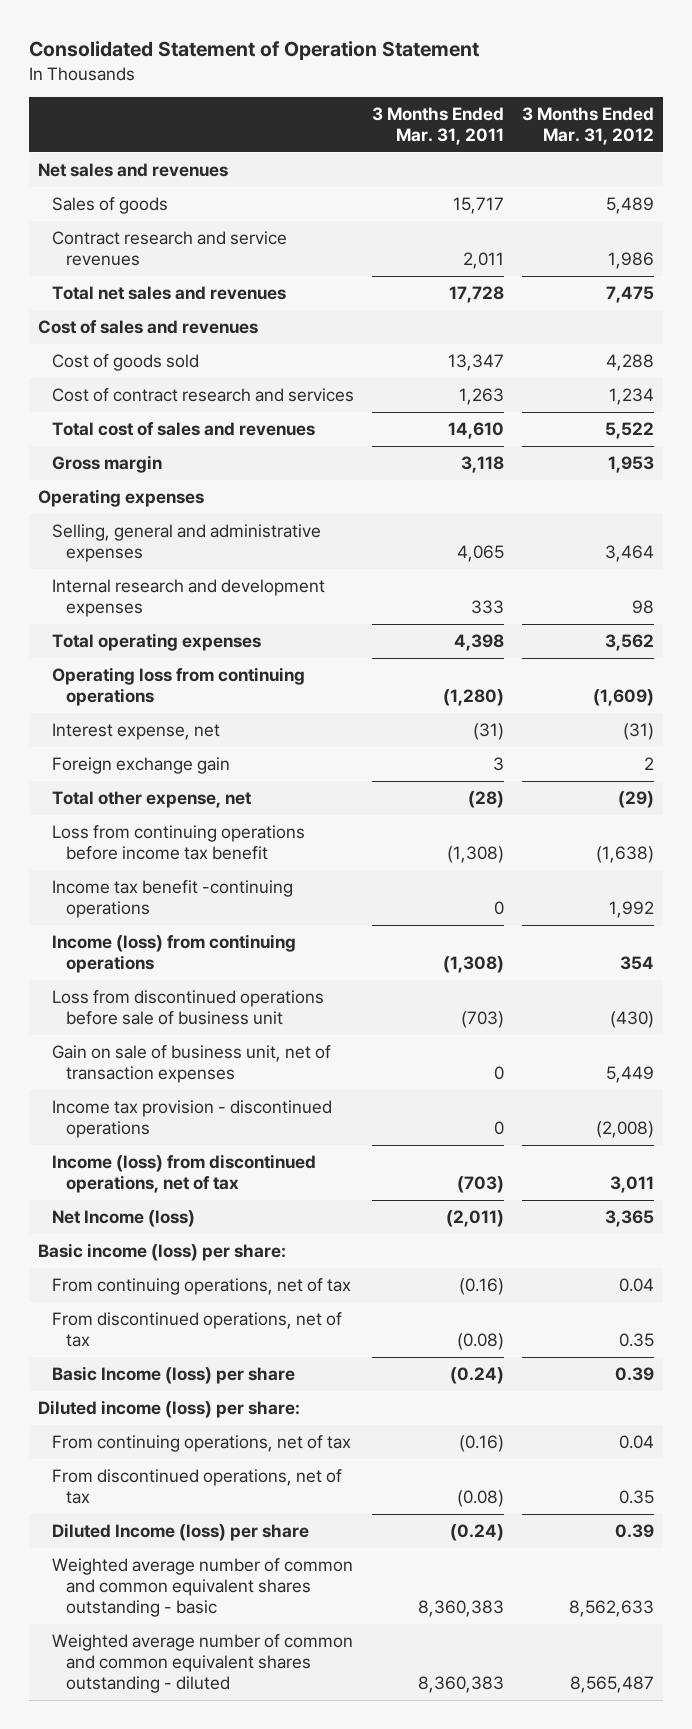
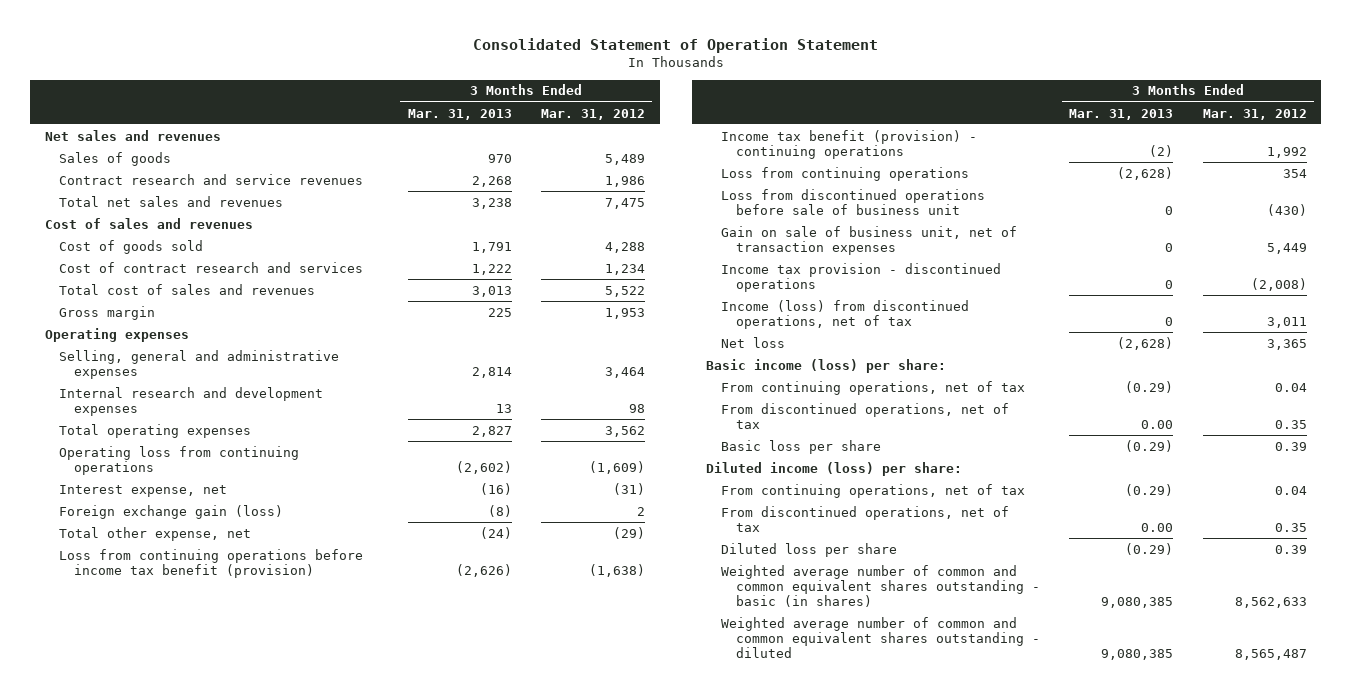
- | 3 Months Ended Mar. 31, 2011 | 3 Months Ended Mar. 31, 2012
+ | 3 Months Ended Mar. 31, 2013 | 3 Months Ended Mar. 31, 2012
- Foreign exchange gain | 3 | 2
+ Foreign exchange gain (loss) | (8) | 2
- Loss from continuing operations before income tax benefit | (1,308) | (1,638)
- Income tax benefit -continuing operations | 0 | 1,992
- Income (loss) from continuing operations | (1,308) | 354
+ Loss from continuing operations before income tax benefit (provision) | (2,626) | (1,638)
+ Income tax benefit (provision) - continuing operations | (2) | 1,992
+ Loss from continuing operations | (2,628) | 354
- Net Income (loss) | (2,011) | 3,365
+ Net loss | (2,628) | 3,365
- Basic Income (loss) per share | (0.24) | 0.39
+ Basic loss per share | (0.29) | 0.39
- Diluted Income (loss) per share | (0.24) | 0.39
- Weighted average number of common and common equivalent shares outstanding - basic | 8,360,383 | 8,562,633
+ Diluted loss per share | (0.29) | 0.39
+ Weighted average number of common and common equivalent shares outstanding - basic (in shares) | 9,080,385 | 8,562,633

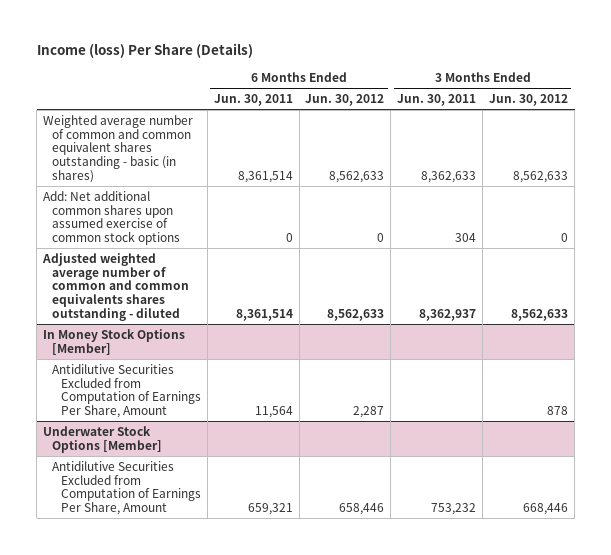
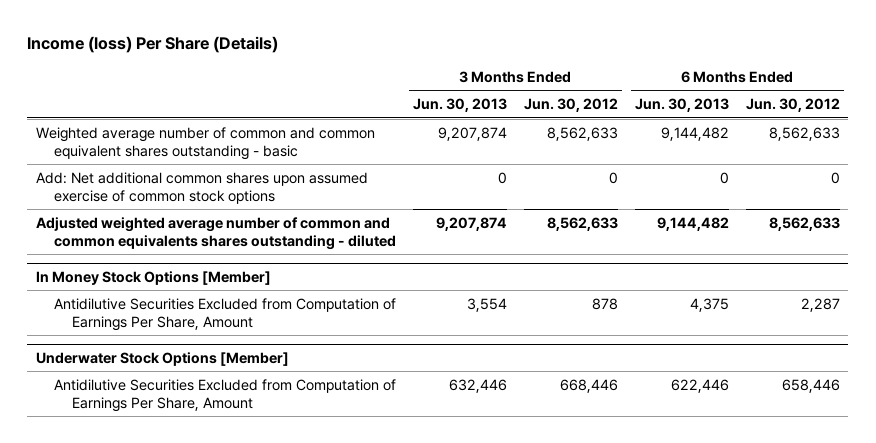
- | 6 Months Ended Jun. 30, 2011 | 6 Months Ended Jun. 30, 2012 | 3 Months Ended Jun. 30, 2011 | 3 Months Ended Jun. 30, 2012
+ | 3 Months Ended Jun. 30, 2013 | 3 Months Ended Jun. 30, 2012 | 6 Months Ended Jun. 30, 2013 | 6 Months Ended Jun. 30, 2012
- Weighted average number of common and common equivalent shares outstanding - basic (in shares) | 8,361,514 | 8,562,633 | 8,362,633 | 8,562,633
+ Weighted average number of common and common equivalent shares outstanding - basic | 9,207,874 | 8,562,633 | 9,144,482 | 8,562,633

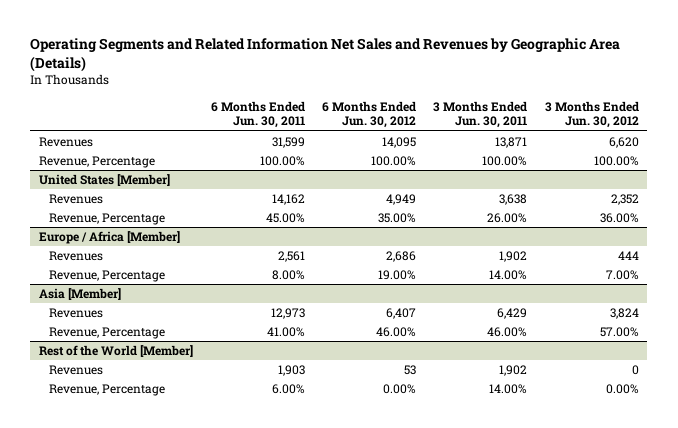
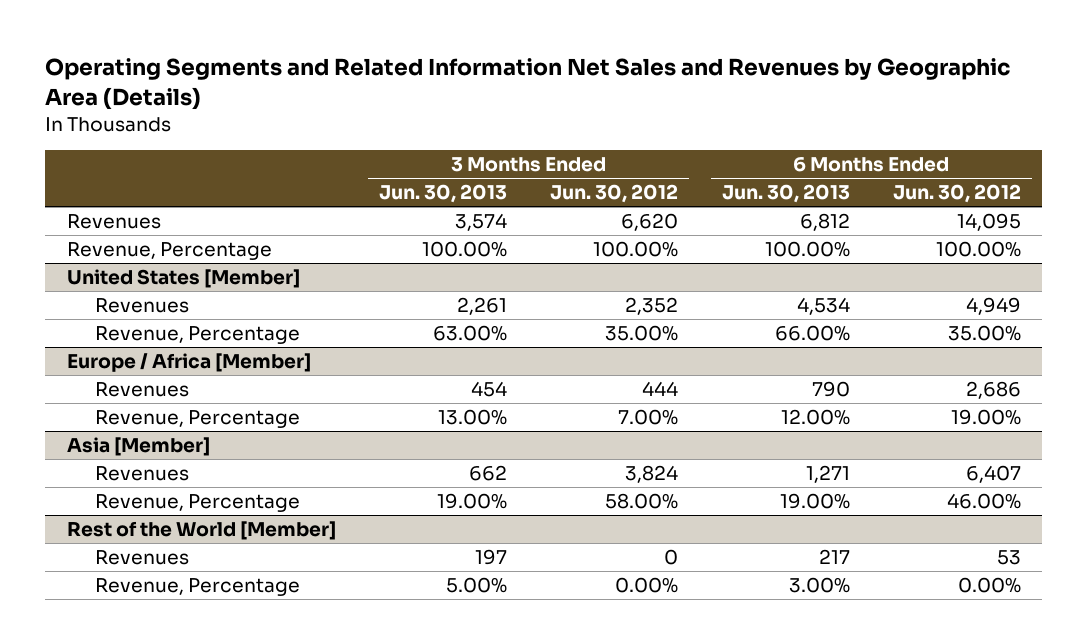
- | 6 Months Ended Jun. 30, 2011 | 6 Months Ended Jun. 30, 2012 | 3 Months Ended Jun. 30, 2011 | 3 Months Ended Jun. 30, 2012
+ | 3 Months Ended Jun. 30, 2013 | 3 Months Ended Jun. 30, 2012 | 6 Months Ended Jun. 30, 2013 | 6 Months Ended Jun. 30, 2012
@ United States [Member]
- Revenue, Percentage | 45.00% | 35.00% | 26.00% | 36.00%
+ Revenue, Percentage | 63.00% | 35.00% | 66.00% | 35.00%
@ Asia [Member]
- Revenue, Percentage | 41.00% | 46.00% | 46.00% | 57.00%
+ Revenue, Percentage | 19.00% | 58.00% | 19.00% | 46.00%

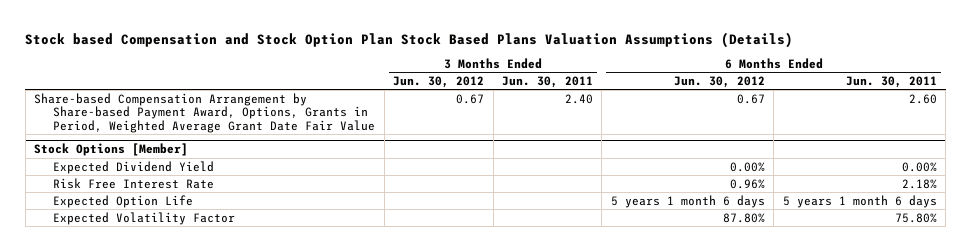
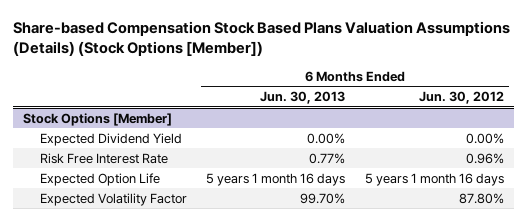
- Stock based Compensation and Stock Option Plan Stock Based Plans Valuation Assumptions (Details)
+ Share-based Compensation Stock Based Plans Valuation Assumptions (Details) (Stock Options [Member])
- | 3 Months Ended Jun. 30, 2012 | 3 Months Ended Jun. 30, 2011 | 6 Months Ended Jun. 30, 2012 | 6 Months Ended Jun. 30, 2011
+ | 6 Months Ended Jun. 30, 2013 | 6 Months Ended Jun. 30, 2012
- Share-based Compensation Arrangement by Share-based Payment Award, Options, Grants in Period, Weighted Average Grant Date Fair Value | 0.67 | 2.40 | 0.67 | 2.60
@ Stock Options [Member]
- Expected Option Life | | | 5 years 1 month 6 days | 5 years 1 month 6 days
+ Expected Option Life | 5 years 1 month 16 days | 5 years 1 month 16 days

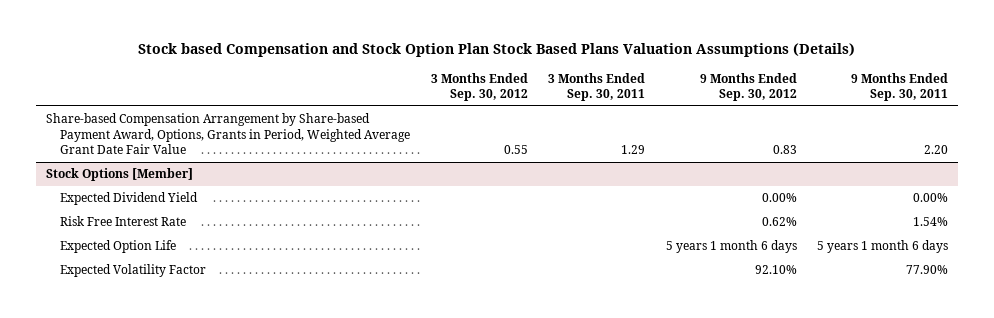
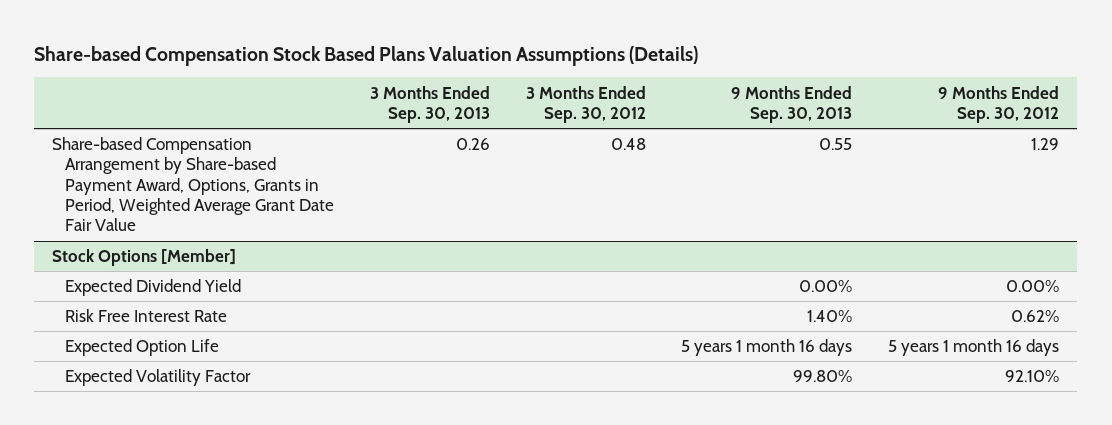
- Stock based Compensation and Stock Option Plan Stock Based Plans Valuation Assumptions (Details)
+ Share-based Compensation Stock Based Plans Valuation Assumptions (Details)
- | 3 Months Ended Sep. 30, 2012 | 3 Months Ended Sep. 30, 2011 | 9 Months Ended Sep. 30, 2012 | 9 Months Ended Sep. 30, 2011
+ | 3 Months Ended Sep. 30, 2013 | 3 Months Ended Sep. 30, 2012 | 9 Months Ended Sep. 30, 2013 | 9 Months Ended Sep. 30, 2012
- Share-based Compensation Arrangement by Share-based Payment Award, Options, Grants in Period, Weighted Average Grant Date Fair Value | 0.55 | 1.29 | 0.83 | 2.20
+ Share-based Compensation Arrangement by Share-based Payment Award, Options, Grants in Period, Weighted Average Grant Date Fair Value | 0.26 | 0.48 | 0.55 | 1.29
@ Stock Options [Member]
- Expected Option Life | | | 5 years 1 month 6 days | 5 years 1 month 6 days
+ Expected Option Life | | | 5 years 1 month 16 days | 5 years 1 month 16 days

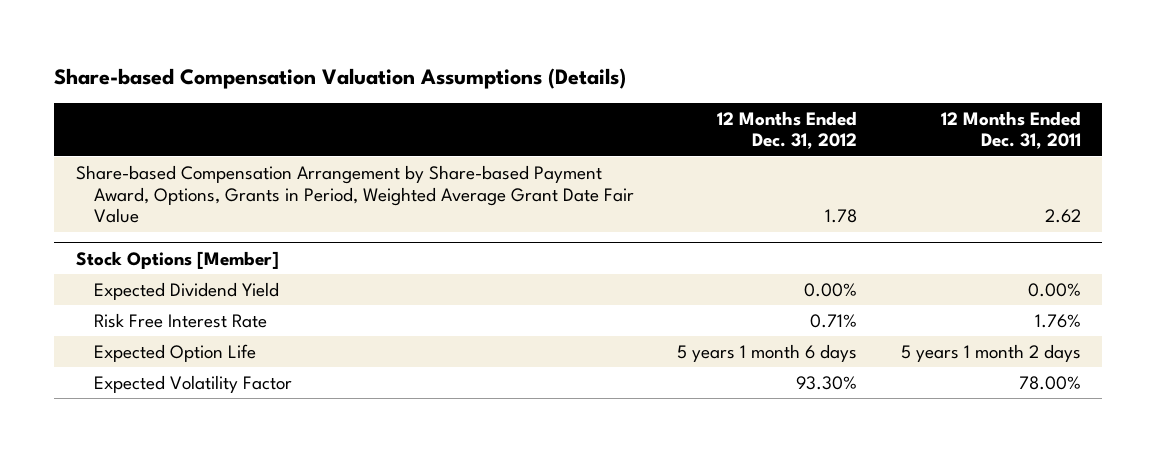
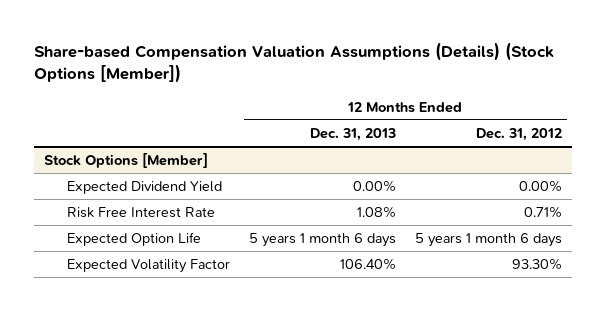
- Share-based Compensation Valuation Assumptions (Details)
+ Share-based Compensation Valuation Assumptions (Details) (Stock Options [Member])
- | 12 Months Ended Dec. 31, 2012 | 12 Months Ended Dec. 31, 2011
+ | 12 Months Ended Dec. 31, 2013 | 12 Months Ended Dec. 31, 2012
- Share-based Compensation Arrangement by Share-based Payment Award, Options, Grants in Period, Weighted Average Grant Date Fair Value | 1.78 | 2.62

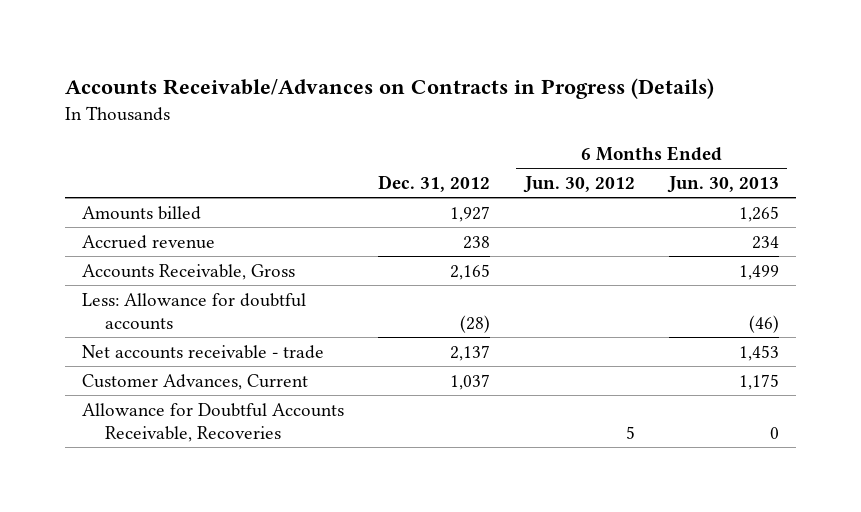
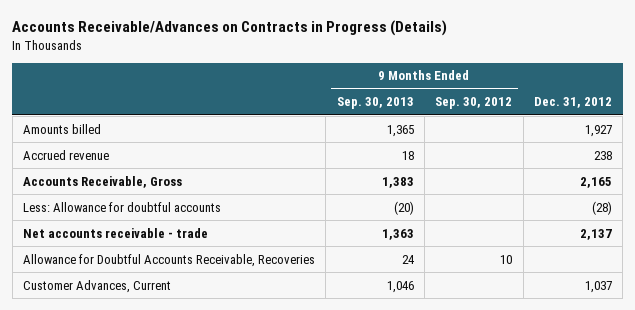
- | Dec. 31, 2012 | 6 Months Ended Jun. 30, 2012 | 6 Months Ended Jun. 30, 2013
+ | 9 Months Ended Sep. 30, 2013 | 9 Months Ended Sep. 30, 2012 | Dec. 31, 2012
moved down: Customer Advances, Current | 1,046 | | 1,037

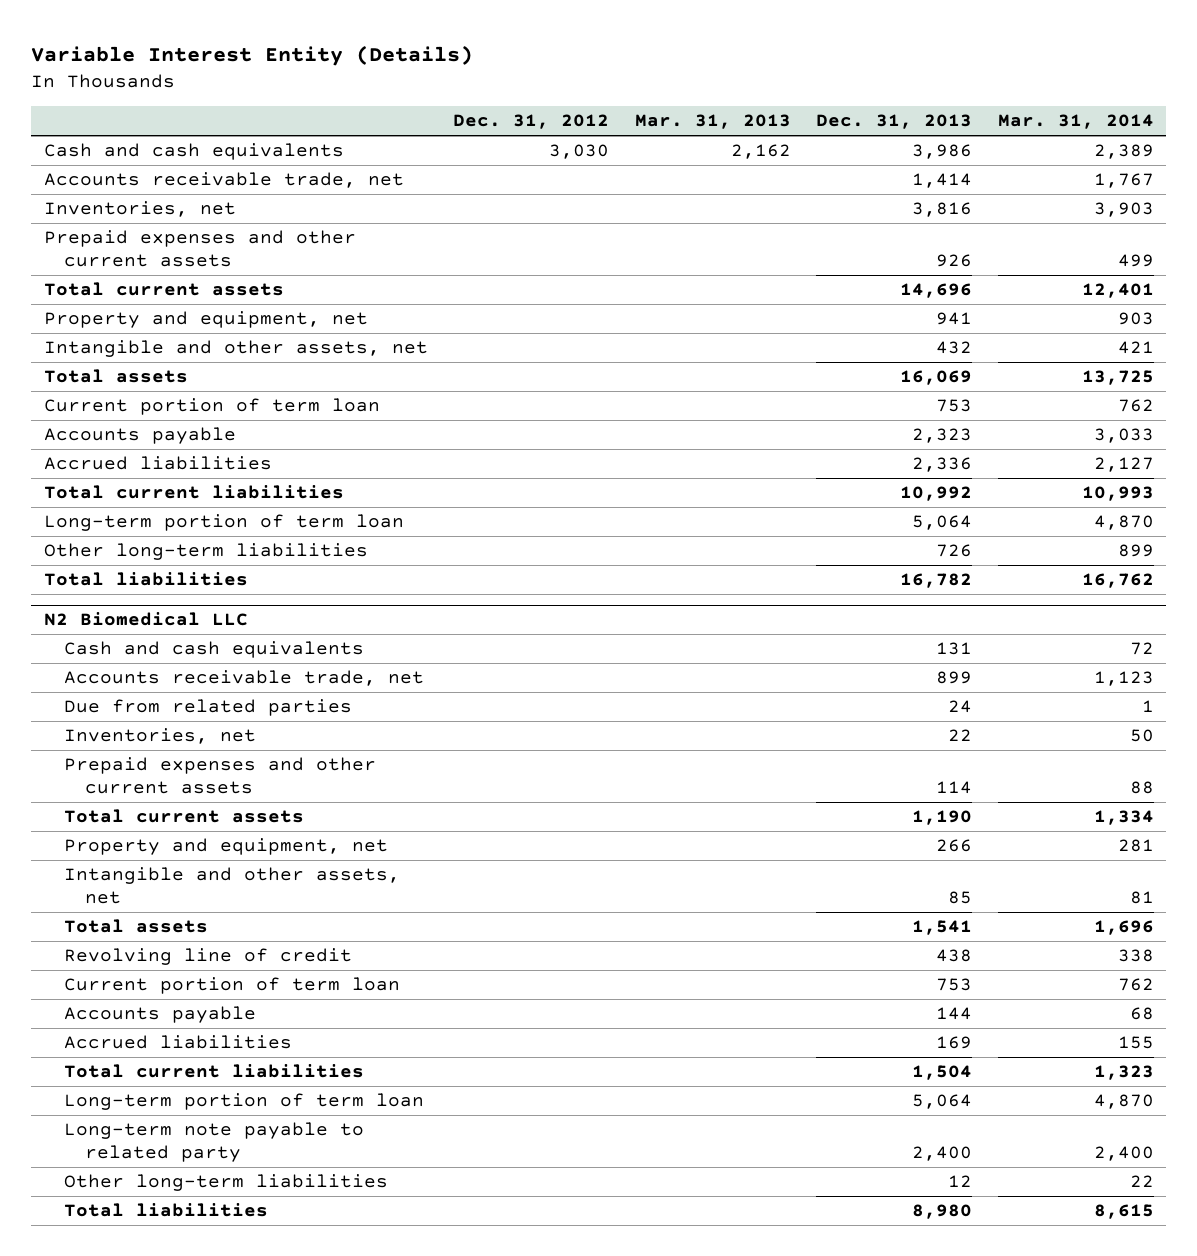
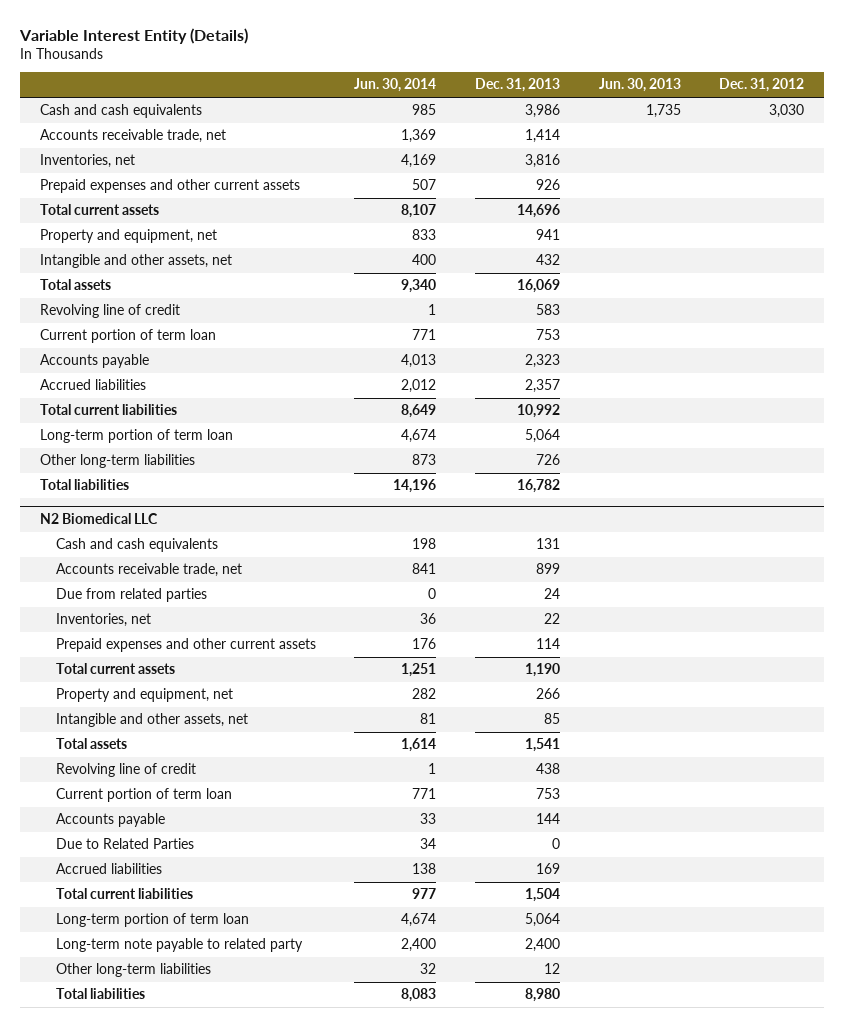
- | Dec. 31, 2012 | Mar. 31, 2013 | Dec. 31, 2013 | Mar. 31, 2014
+ | Jun. 30, 2014 | Dec. 31, 2013 | Jun. 30, 2013 | Dec. 31, 2012
+ Revolving line of credit | 1 | 583 | |
- Accrued liabilities | | | 2,336 | 2,127
+ Accrued liabilities | 2,012 | 2,357 | |
@ N2 Biomedical LLC
+ Due to Related Parties | 34 | 0 | |

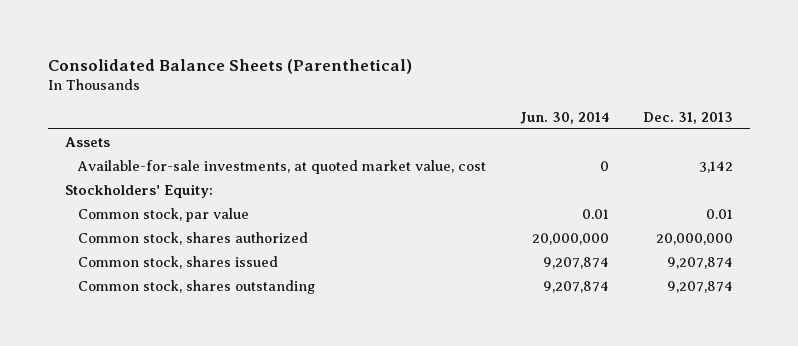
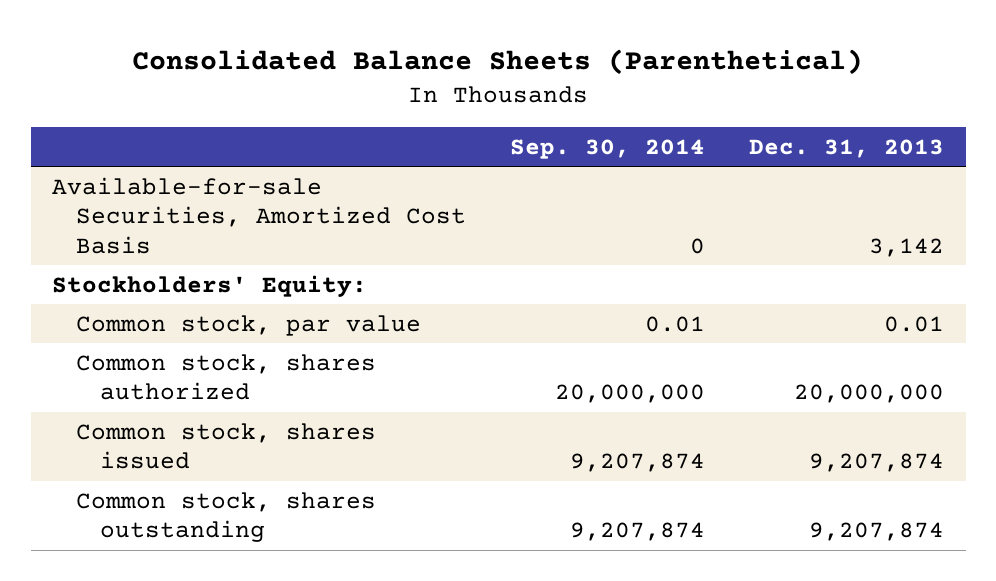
- | Jun. 30, 2014 | Dec. 31, 2013
+ | Sep. 30, 2014 | Dec. 31, 2013
- Assets
- Available-for-sale investments, at quoted market value, cost | 0 | 3,142
+ Available-for-sale Securities, Amortized Cost Basis | 0 | 3,142

